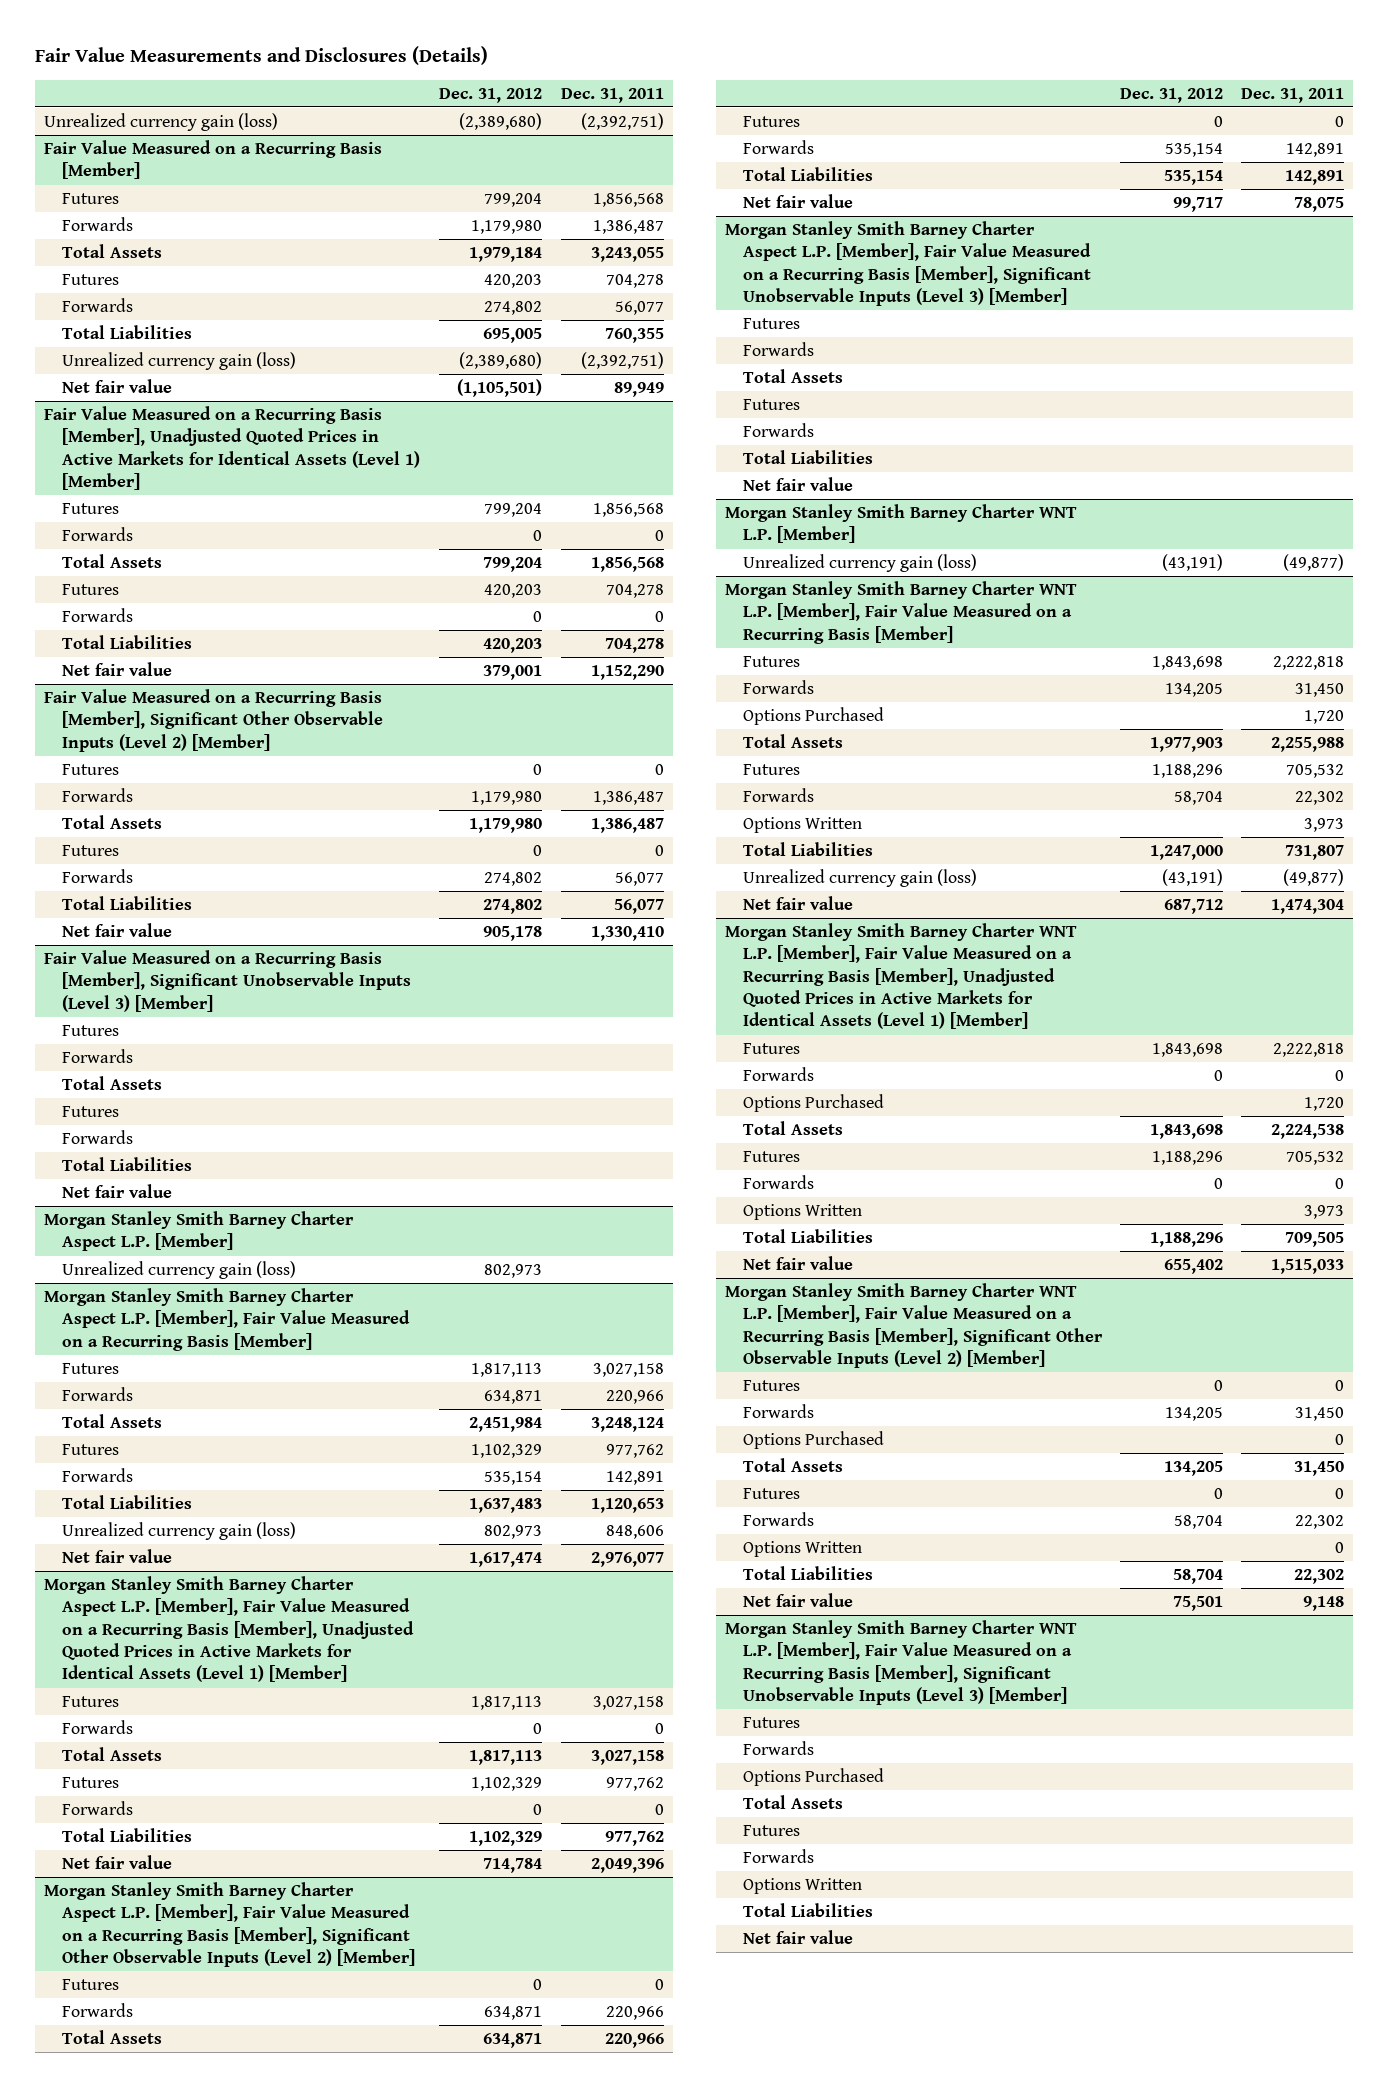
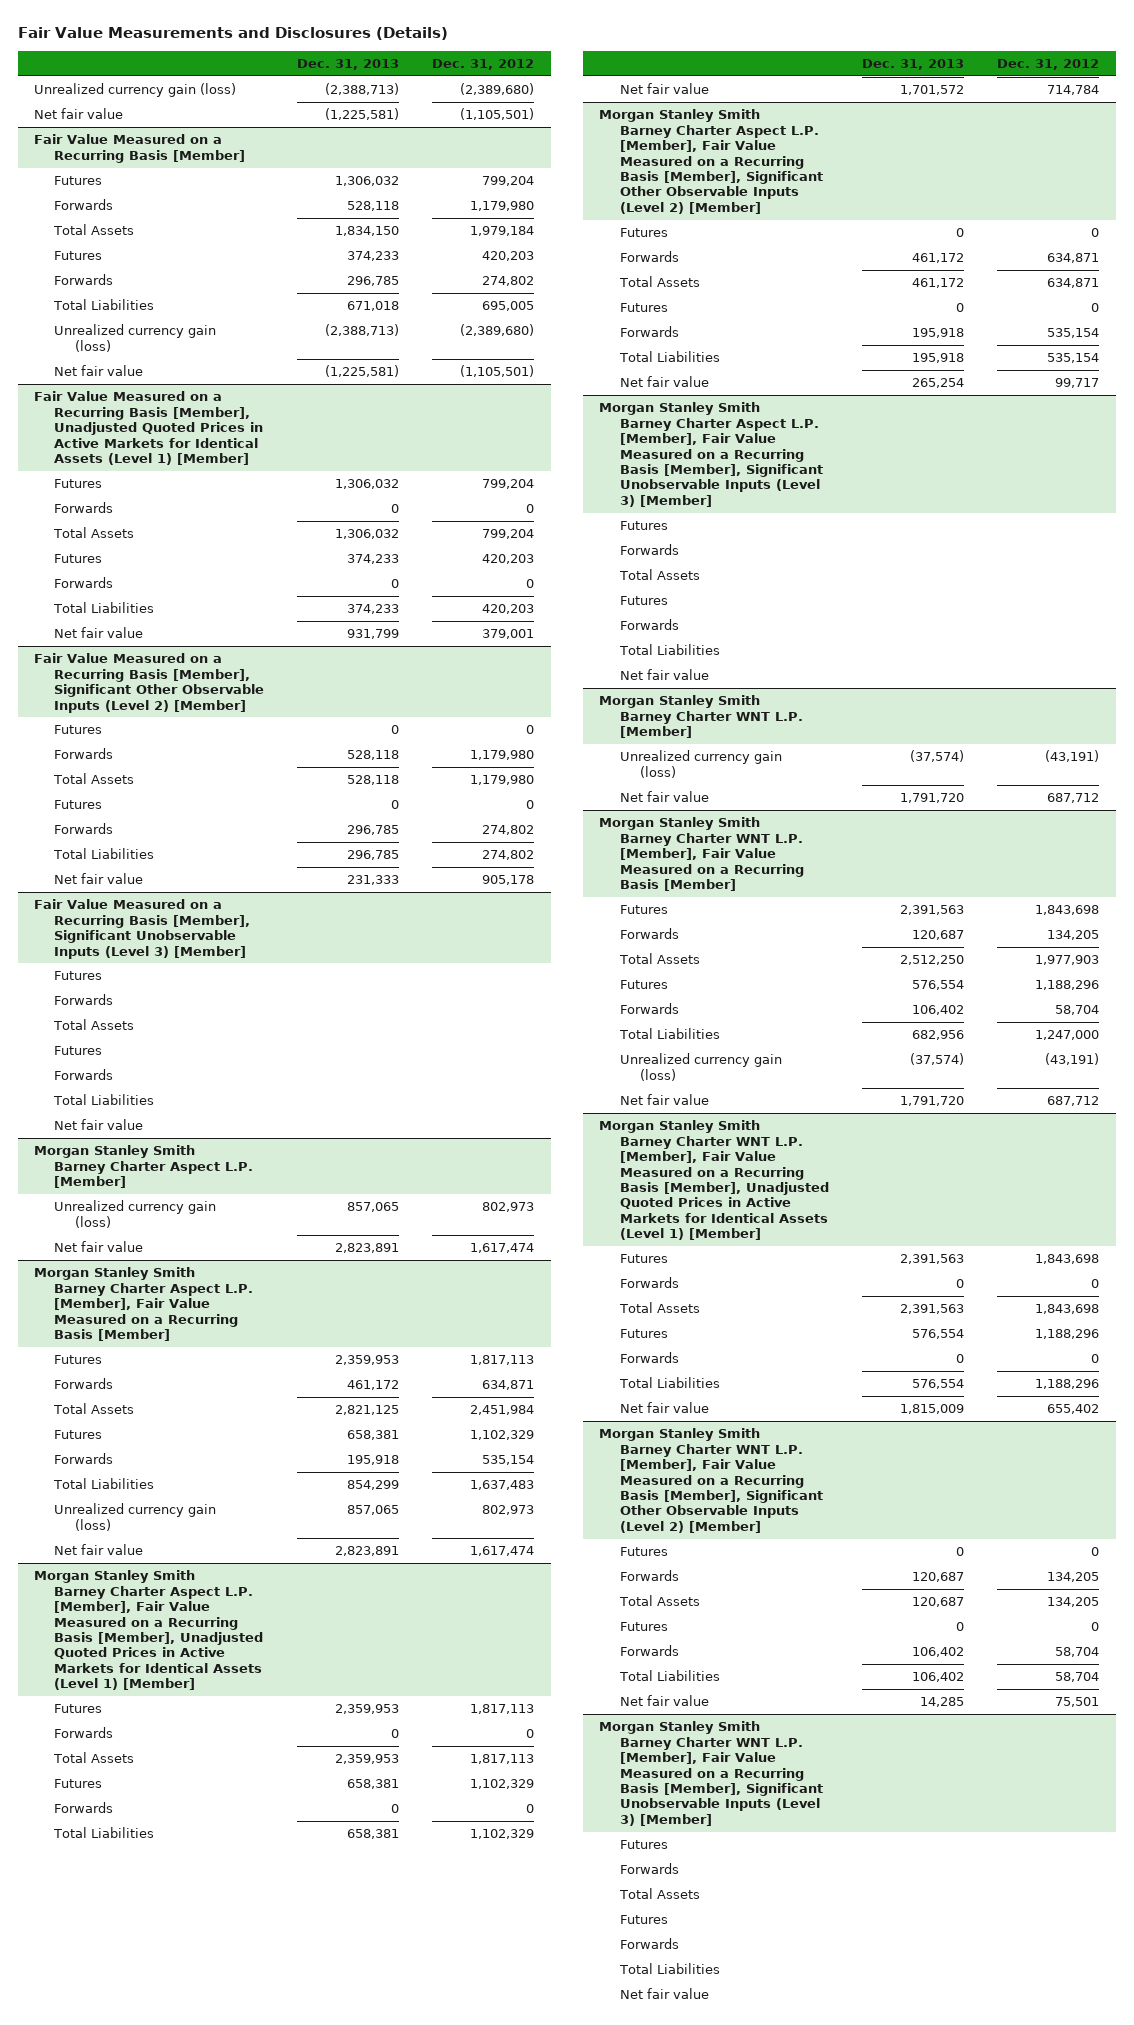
- | Dec. 31, 2012 | Dec. 31, 2011
+ | Dec. 31, 2013 | Dec. 31, 2012
+ Net fair value | (1,225,581) | (1,105,501)
@ Morgan Stanley Smith Barney Charter Aspect L.P. [Member]
+ Net fair value | 2,823,891 | 1,617,474
@ Morgan Stanley Smith Barney Charter WNT L.P. [Member]
+ Net fair value | 1,791,720 | 687,712
@ Morgan Stanley Smith Barney Charter WNT L.P. [Member], Fair Value Measured on a Recurring Basis [Member]
- Options Purchased | | 1,720
- Options Written | | 3,973
@ Morgan Stanley Smith Barney Charter WNT L.P. [Member], Fair Value Measured on a Recurring Basis [Member], Unadjusted Quoted Prices in Active Markets for Identical Assets (Level 1) [Member]
- Options Purchased | | 1,720
- Options Written | | 3,973
@ Morgan Stanley Smith Barney Charter WNT L.P. [Member], Fair Value Measured on a Recurring Basis [Member], Significant Other Observable Inputs (Level 2) [Member]
- Options Purchased | | 0
- Options Written | | 0
@ Morgan Stanley Smith Barney Charter WNT L.P. [Member], Fair Value Measured on a Recurring Basis [Member], Significant Unobservable Inputs (Level 3) [Member]
- Options Purchased
- Options Written

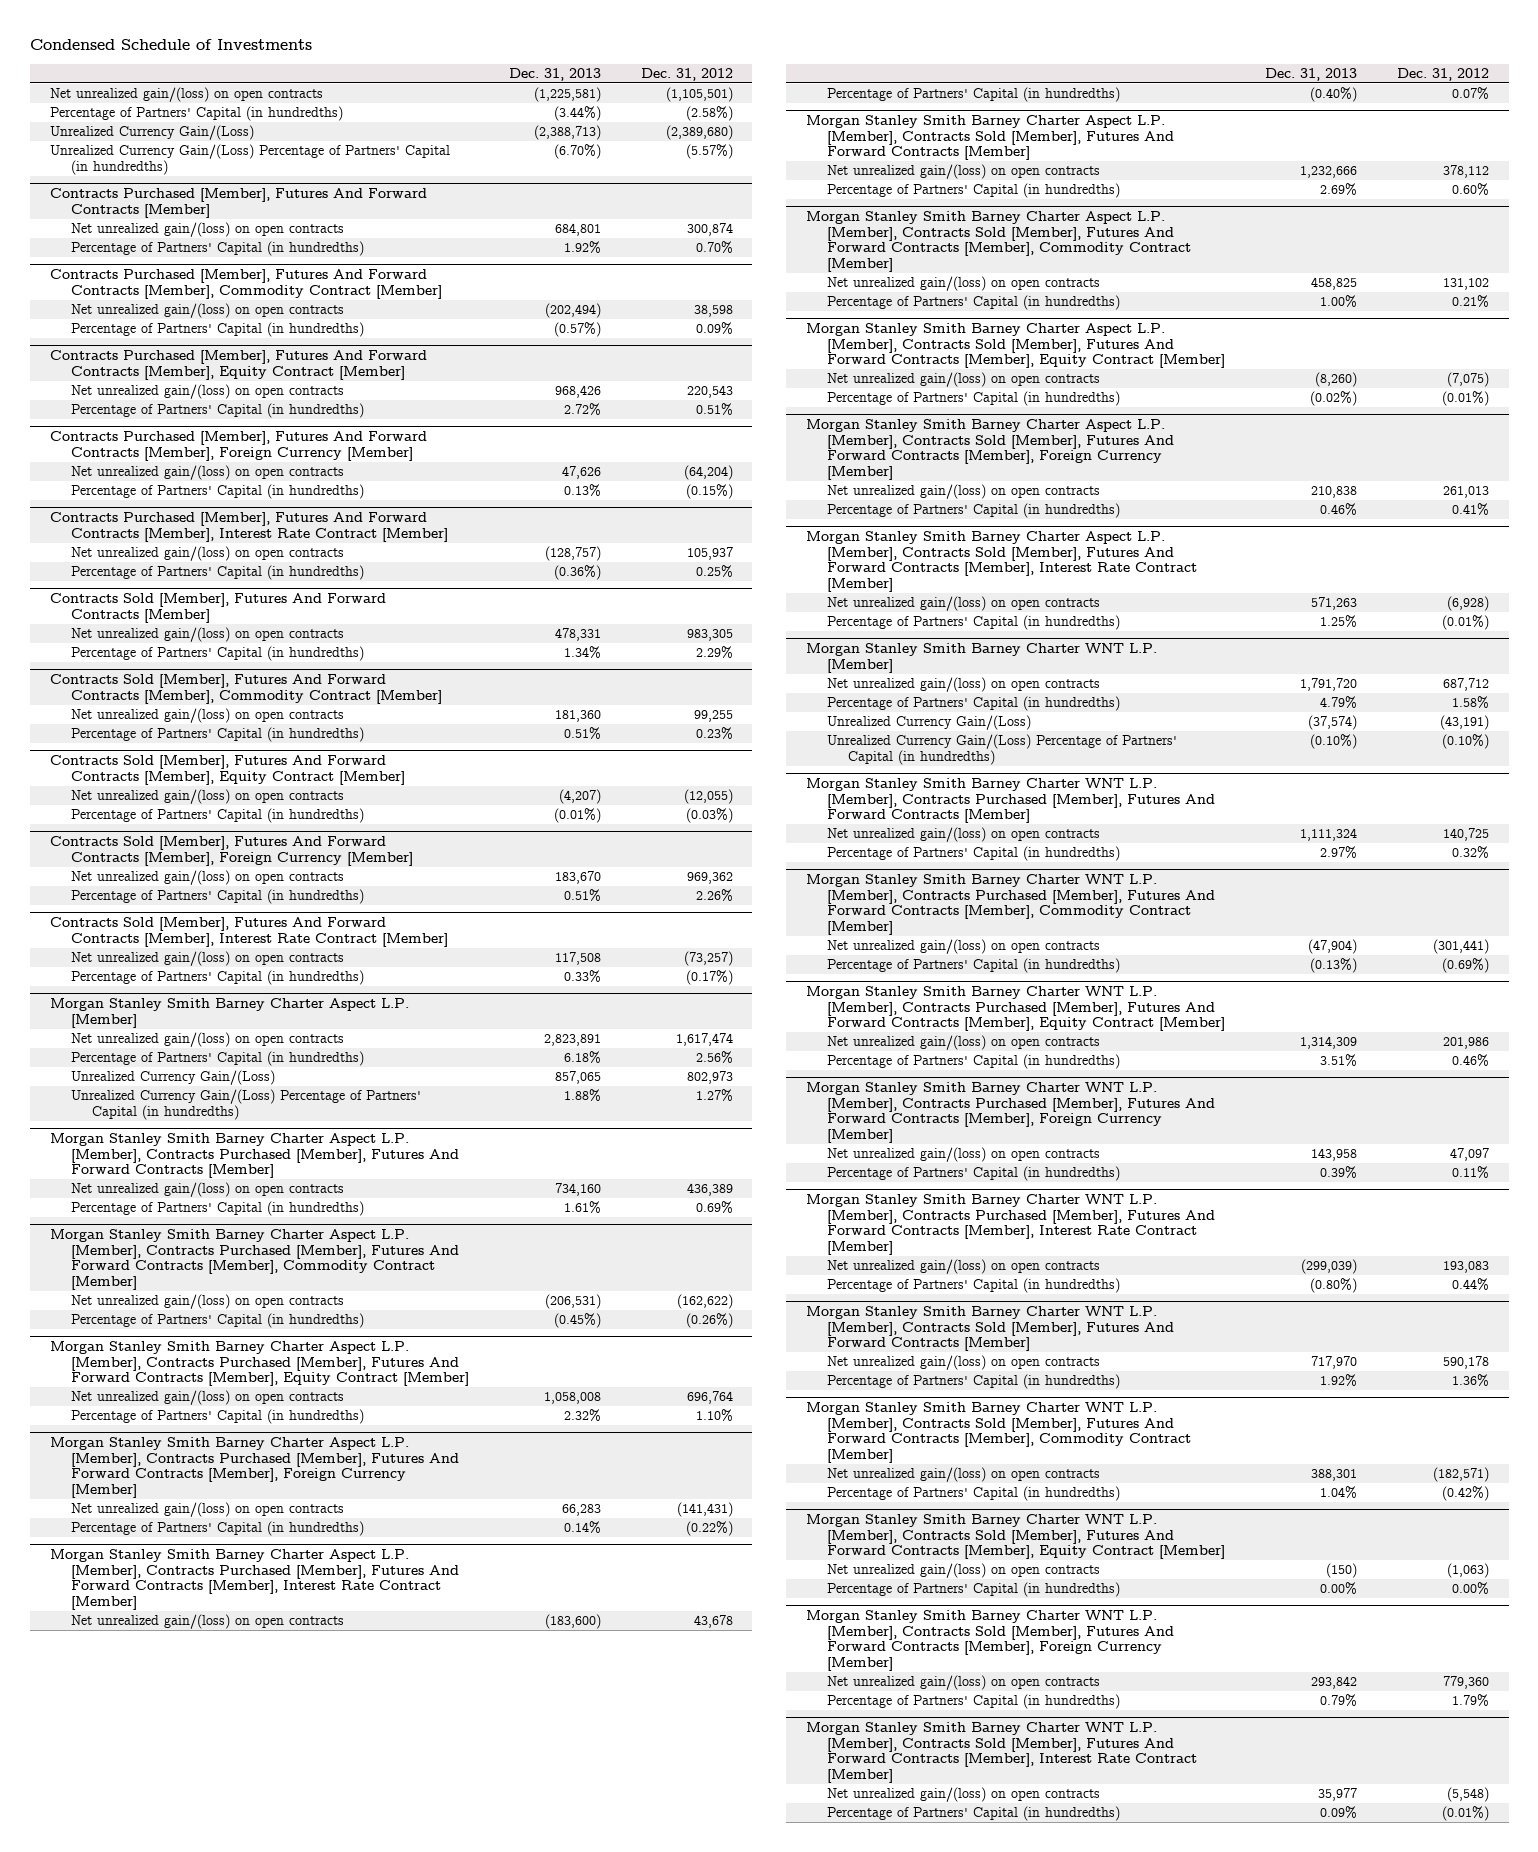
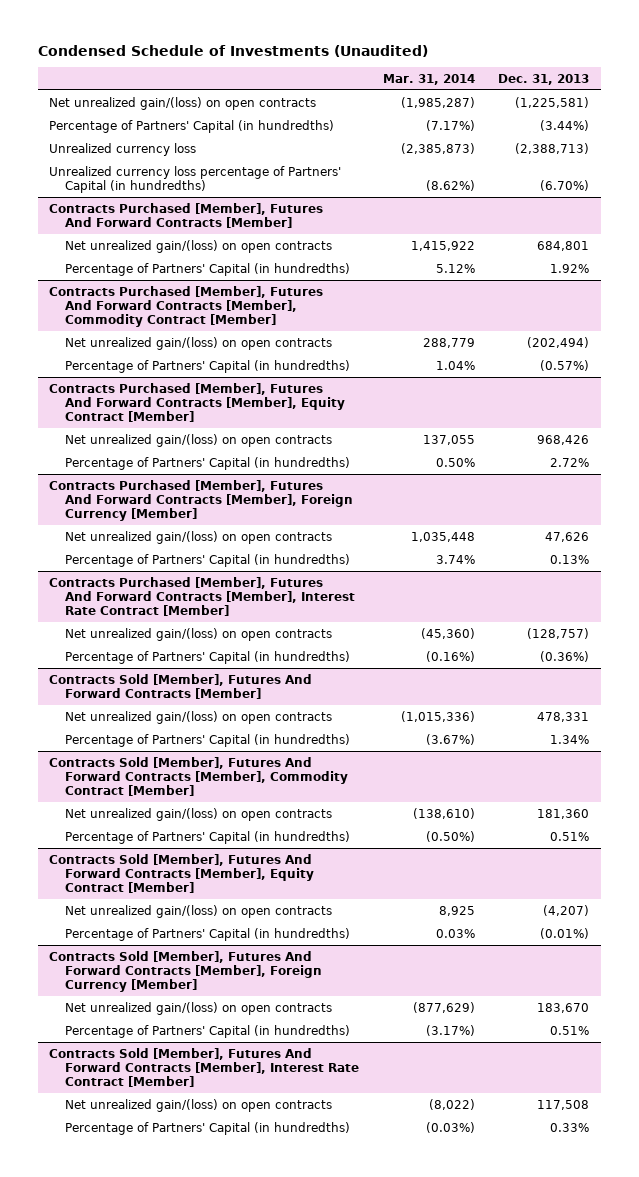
- Condensed Schedule of Investments
+ Condensed Schedule of Investments (Unaudited)
- | Dec. 31, 2013 | Dec. 31, 2012
+ | Mar. 31, 2014 | Dec. 31, 2013
- Unrealized Currency Gain/(Loss) | (2,388,713) | (2,389,680)
- Unrealized Currency Gain/(Loss) Percentage of Partners' Capital (in hundredths) | (6.70%) | (5.57%)
+ Unrealized currency loss | (2,385,873) | (2,388,713)
+ Unrealized currency loss percentage of Partners' Capital (in hundredths) | (8.62%) | (6.70%)
- Morgan Stanley Smith Barney Charter Aspect L.P. [Member]
- Net unrealized gain/(loss) on open contracts | 2,823,891 | 1,617,474
- Percentage of Partners' Capital (in hundredths) | 6.18% | 2.56%
- Unrealized Currency Gain/(Loss) | 857,065 | 802,973
- Unrealized Currency Gain/(Loss) Percentage of Partners' Capital (in hundredths) | 1.88% | 1.27%
- Morgan Stanley Smith Barney Charter Aspect L.P. [Member], Contracts Purchased [Member], Futures And Forward Contracts [Member]
- Net unrealized gain/(loss) on open contracts | 734,160 | 436,389
- Percentage of Partners' Capital (in hundredths) | 1.61% | 0.69%
- Morgan Stanley Smith Barney Charter Aspect L.P. [Member], Contracts Purchased [Member], Futures And Forward Contracts [Member], Commodity Contract [Member]
- Net unrealized gain/(loss) on open contracts | (206,531) | (162,622)
- Percentage of Partners' Capital (in hundredths) | (0.45%) | (0.26%)
- Morgan Stanley Smith Barney Charter Aspect L.P. [Member], Contracts Purchased [Member], Futures And Forward Contracts [Member], Equity Contract [Member]
- Net unrealized gain/(loss) on open contracts | 1,058,008 | 696,764
- Percentage of Partners' Capital (in hundredths) | 2.32% | 1.10%
- Morgan Stanley Smith Barney Charter Aspect L.P. [Member], Contracts Purchased [Member], Futures And Forward Contracts [Member], Foreign Currency [Member]
- Net unrealized gain/(loss) on open contracts | 66,283 | (141,431)
- Percentage of Partners' Capital (in hundredths) | 0.14% | (0.22%)
- Morgan Stanley Smith Barney Charter Aspect L.P. [Member], Contracts Purchased [Member], Futures And Forward Contracts [Member], Interest Rate Contract [Member]
- Net unrealized gain/(loss) on open contracts | (183,600) | 43,678
- Percentage of Partners' Capital (in hundredths) | (0.40%) | 0.07%
- Morgan Stanley Smith Barney Charter Aspect L.P. [Member], Contracts Sold [Member], Futures And Forward Contracts [Member]
- Net unrealized gain/(loss) on open contracts | 1,232,666 | 378,112
- Percentage of Partners' Capital (in hundredths) | 2.69% | 0.60%
- Morgan Stanley Smith Barney Charter Aspect L.P. [Member], Contracts Sold [Member], Futures And Forward Contracts [Member], Commodity Contract [Member]
- Net unrealized gain/(loss) on open contracts | 458,825 | 131,102
- Percentage of Partners' Capital (in hundredths) | 1.00% | 0.21%
- Morgan Stanley Smith Barney Charter Aspect L.P. [Member], Contracts Sold [Member], Futures And Forward Contracts [Member], Equity Contract [Member]
- Net unrealized gain/(loss) on open contracts | (8,260) | (7,075)
- Percentage of Partners' Capital (in hundredths) | (0.02%) | (0.01%)
- Morgan Stanley Smith Barney Charter Aspect L.P. [Member], Contracts Sold [Member], Futures And Forward Contracts [Member], Foreign Currency [Member]
- Net unrealized gain/(loss) on open contracts | 210,838 | 261,013
- Percentage of Partners' Capital (in hundredths) | 0.46% | 0.41%
- Morgan Stanley Smith Barney Charter Aspect L.P. [Member], Contracts Sold [Member], Futures And Forward Contracts [Member], Interest Rate Contract [Member]
- Net unrealized gain/(loss) on open contracts | 571,263 | (6,928)
- Percentage of Partners' Capital (in hundredths) | 1.25% | (0.01%)
- Morgan Stanley Smith Barney Charter WNT L.P. [Member]
- Net unrealized gain/(loss) on open contracts | 1,791,720 | 687,712
- Percentage of Partners' Capital (in hundredths) | 4.79% | 1.58%
- Unrealized Currency Gain/(Loss) | (37,574) | (43,191)
- Unrealized Currency Gain/(Loss) Percentage of Partners' Capital (in hundredths) | (0.10%) | (0.10%)
- Morgan Stanley Smith Barney Charter WNT L.P. [Member], Contracts Purchased [Member], Futures And Forward Contracts [Member]
- Net unrealized gain/(loss) on open contracts | 1,111,324 | 140,725
- Percentage of Partners' Capital (in hundredths) | 2.97% | 0.32%
- Morgan Stanley Smith Barney Charter WNT L.P. [Member], Contracts Purchased [Member], Futures And Forward Contracts [Member], Commodity Contract [Member]
- Net unrealized gain/(loss) on open contracts | (47,904) | (301,441)
- Percentage of Partners' Capital (in hundredths) | (0.13%) | (0.69%)
- Morgan Stanley Smith Barney Charter WNT L.P. [Member], Contracts Purchased [Member], Futures And Forward Contracts [Member], Equity Contract [Member]
- Net unrealized gain/(loss) on open contracts | 1,314,309 | 201,986
- Percentage of Partners' Capital (in hundredths) | 3.51% | 0.46%
- Morgan Stanley Smith Barney Charter WNT L.P. [Member], Contracts Purchased [Member], Futures And Forward Contracts [Member], Foreign Currency [Member]
- Net unrealized gain/(loss) on open contracts | 143,958 | 47,097
- Percentage of Partners' Capital (in hundredths) | 0.39% | 0.11%
- Morgan Stanley Smith Barney Charter WNT L.P. [Member], Contracts Purchased [Member], Futures And Forward Contracts [Member], Interest Rate Contract [Member]
- Net unrealized gain/(loss) on open contracts | (299,039) | 193,083
- Percentage of Partners' Capital (in hundredths) | (0.80%) | 0.44%
- Morgan Stanley Smith Barney Charter WNT L.P. [Member], Contracts Sold [Member], Futures And Forward Contracts [Member]
- Net unrealized gain/(loss) on open contracts | 717,970 | 590,178
- Percentage of Partners' Capital (in hundredths) | 1.92% | 1.36%
- Morgan Stanley Smith Barney Charter WNT L.P. [Member], Contracts Sold [Member], Futures And Forward Contracts [Member], Commodity Contract [Member]
- Net unrealized gain/(loss) on open contracts | 388,301 | (182,571)
- Percentage of Partners' Capital (in hundredths) | 1.04% | (0.42%)
- Morgan Stanley Smith Barney Charter WNT L.P. [Member], Contracts Sold [Member], Futures And Forward Contracts [Member], Equity Contract [Member]
- Net unrealized gain/(loss) on open contracts | (150) | (1,063)
- Percentage of Partners' Capital (in hundredths) | 0.00% | 0.00%
- Morgan Stanley Smith Barney Charter WNT L.P. [Member], Contracts Sold [Member], Futures And Forward Contracts [Member], Foreign Currency [Member]
- Net unrealized gain/(loss) on open contracts | 293,842 | 779,360
- Percentage of Partners' Capital (in hundredths) | 0.79% | 1.79%
- Morgan Stanley Smith Barney Charter WNT L.P. [Member], Contracts Sold [Member], Futures And Forward Contracts [Member], Interest Rate Contract [Member]
- Net unrealized gain/(loss) on open contracts | 35,977 | (5,548)
- Percentage of Partners' Capital (in hundredths) | 0.09% | (0.01%)

